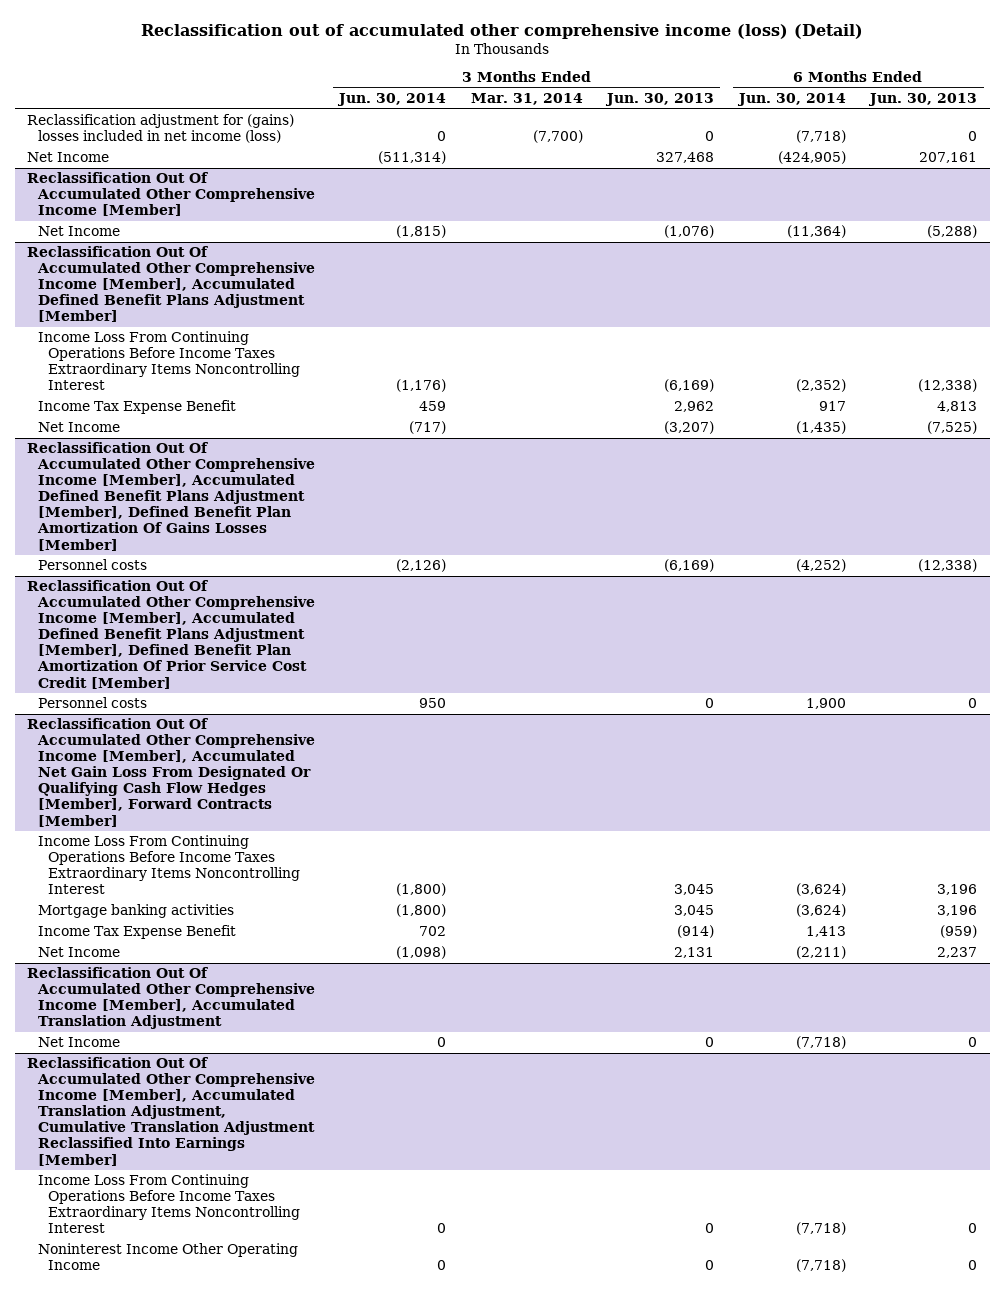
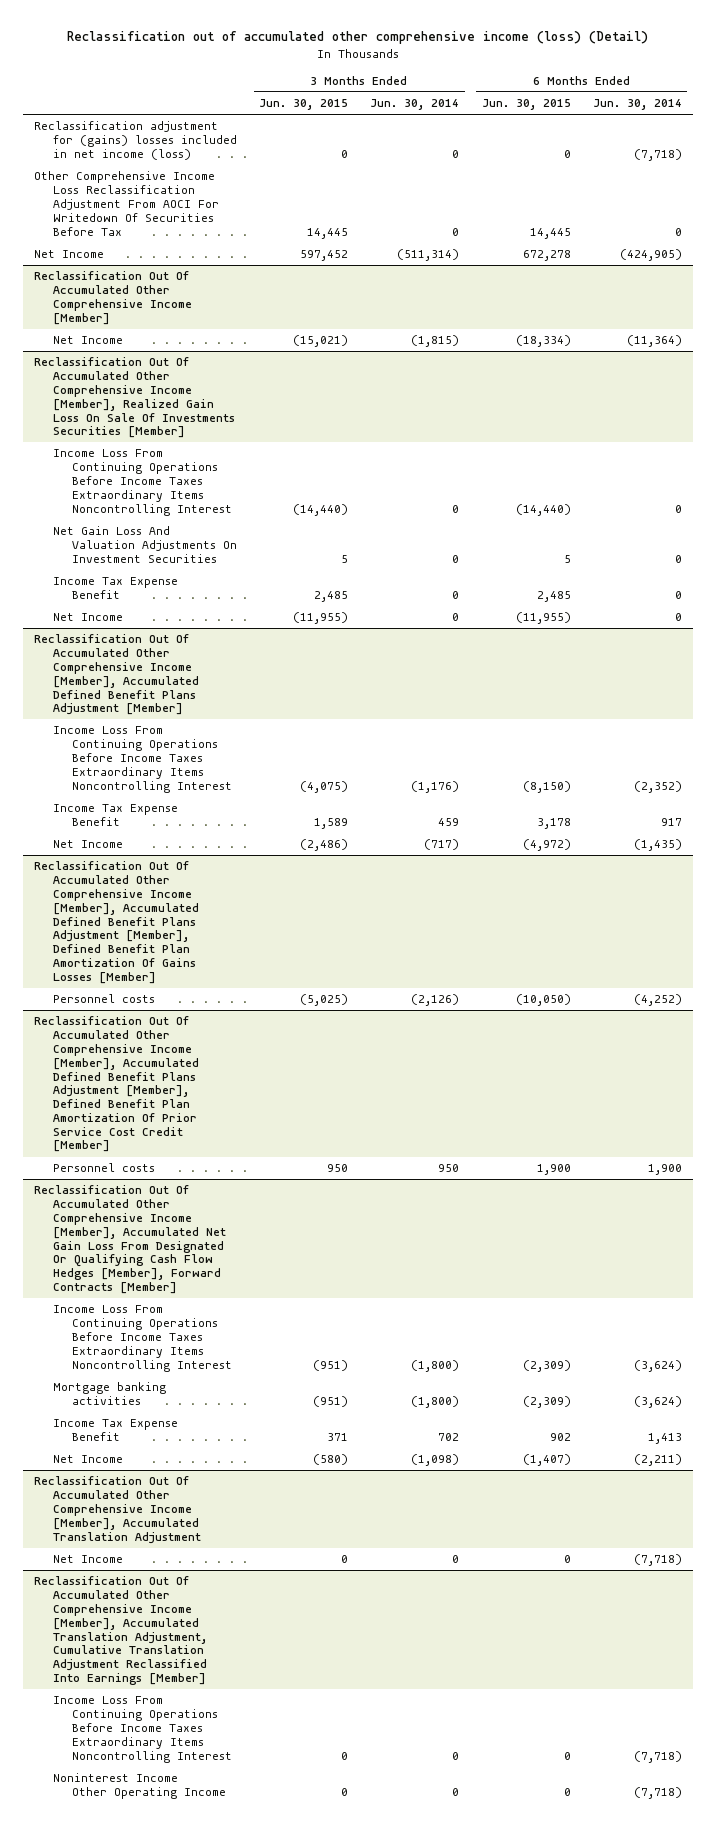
- | 3 Months Ended Jun. 30, 2014 | 3 Months Ended Mar. 31, 2014 | 3 Months Ended Jun. 30, 2013 | 6 Months Ended Jun. 30, 2014 | 6 Months Ended Jun. 30, 2013
+ | 3 Months Ended Jun. 30, 2015 | 3 Months Ended Jun. 30, 2014 | 6 Months Ended Jun. 30, 2015 | 6 Months Ended Jun. 30, 2014
+ Other Comprehensive Income Loss Reclassification Adjustment From AOCI For Writedown Of Securities Before Tax | 14,445 | 0 | 14,445 | 0
+ Reclassification Out Of Accumulated Other Comprehensive Income [Member], Realized Gain Loss On Sale Of Investments Securities [Member]
+ Income Loss From Continuing Operations Before Income Taxes Extraordinary Items Noncontrolling Interest | (14,440) | 0 | (14,440) | 0
+ Net Gain Loss And Valuation Adjustments On Investment Securities | 5 | 0 | 5 | 0
+ Income Tax Expense Benefit | 2,485 | 0 | 2,485 | 0
+ Net Income | (11,955) | 0 | (11,955) | 0

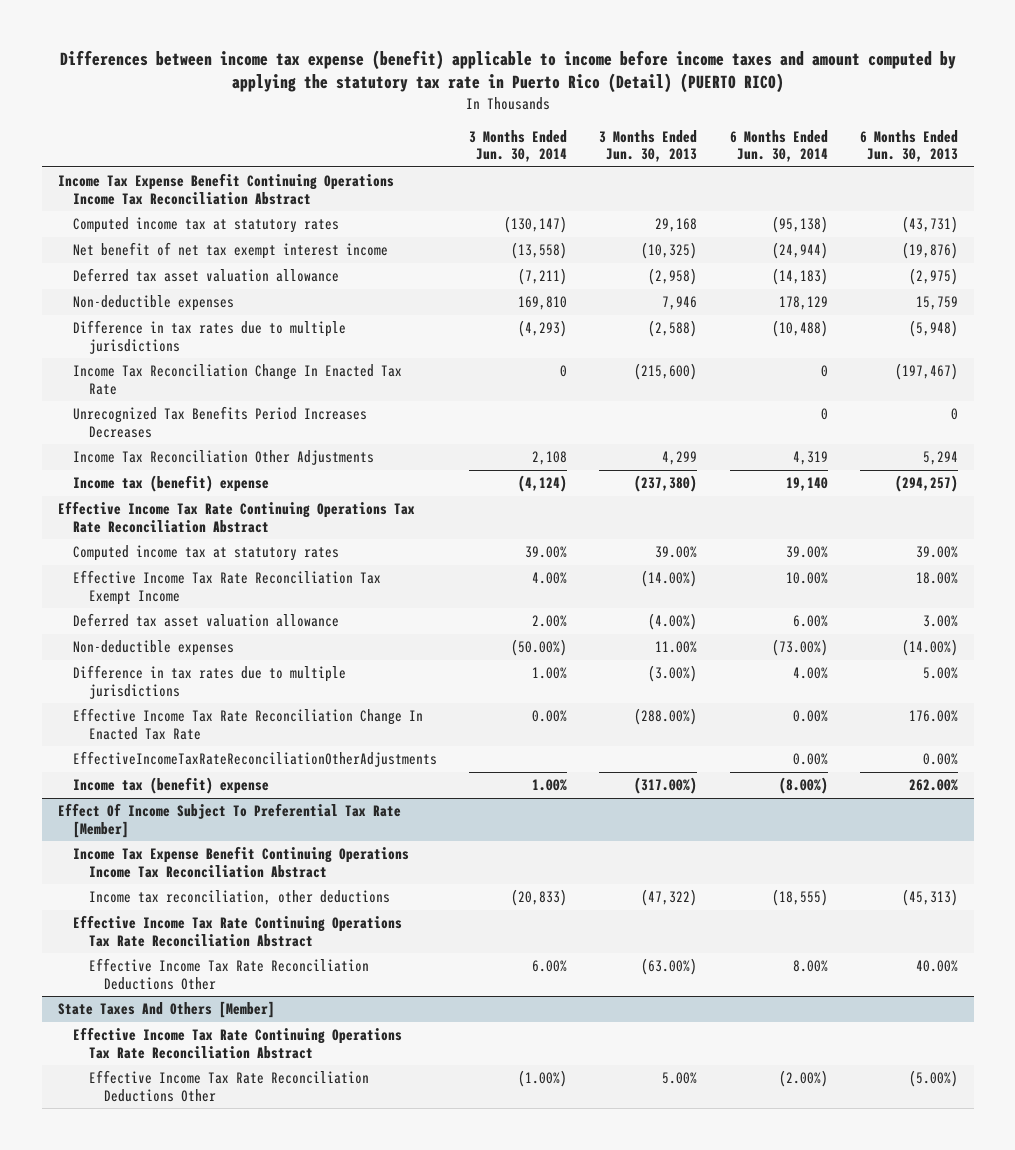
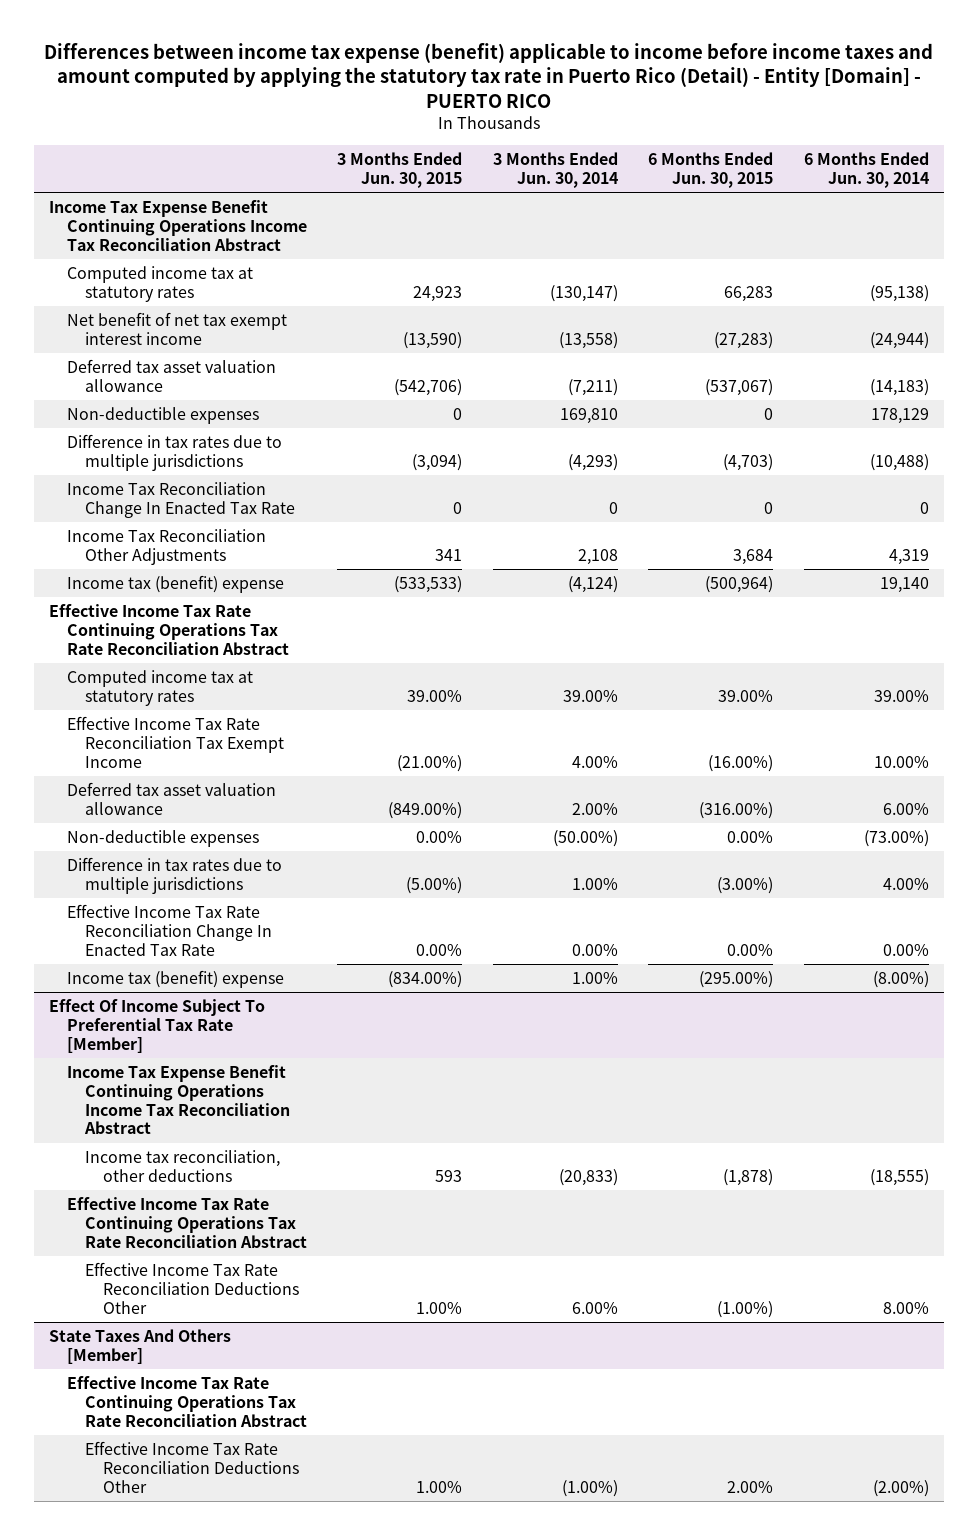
- Differences between income tax expense (benefit) applicable to income before income taxes and amount computed by applying the statutory tax rate in Puerto Rico (Detail) (PUERTO RICO)
+ Differences between income tax expense (benefit) applicable to income before income taxes and amount computed by applying the statutory tax rate in Puerto Rico (Detail) - Entity [Domain] - PUERTO RICO
- | 3 Months Ended Jun. 30, 2014 | 3 Months Ended Jun. 30, 2013 | 6 Months Ended Jun. 30, 2014 | 6 Months Ended Jun. 30, 2013
+ | 3 Months Ended Jun. 30, 2015 | 3 Months Ended Jun. 30, 2014 | 6 Months Ended Jun. 30, 2015 | 6 Months Ended Jun. 30, 2014
- Unrecognized Tax Benefits Period Increases Decreases | | | 0 | 0
- EffectiveIncomeTaxRateReconciliationOtherAdjustments | | | 0.00% | 0.00%

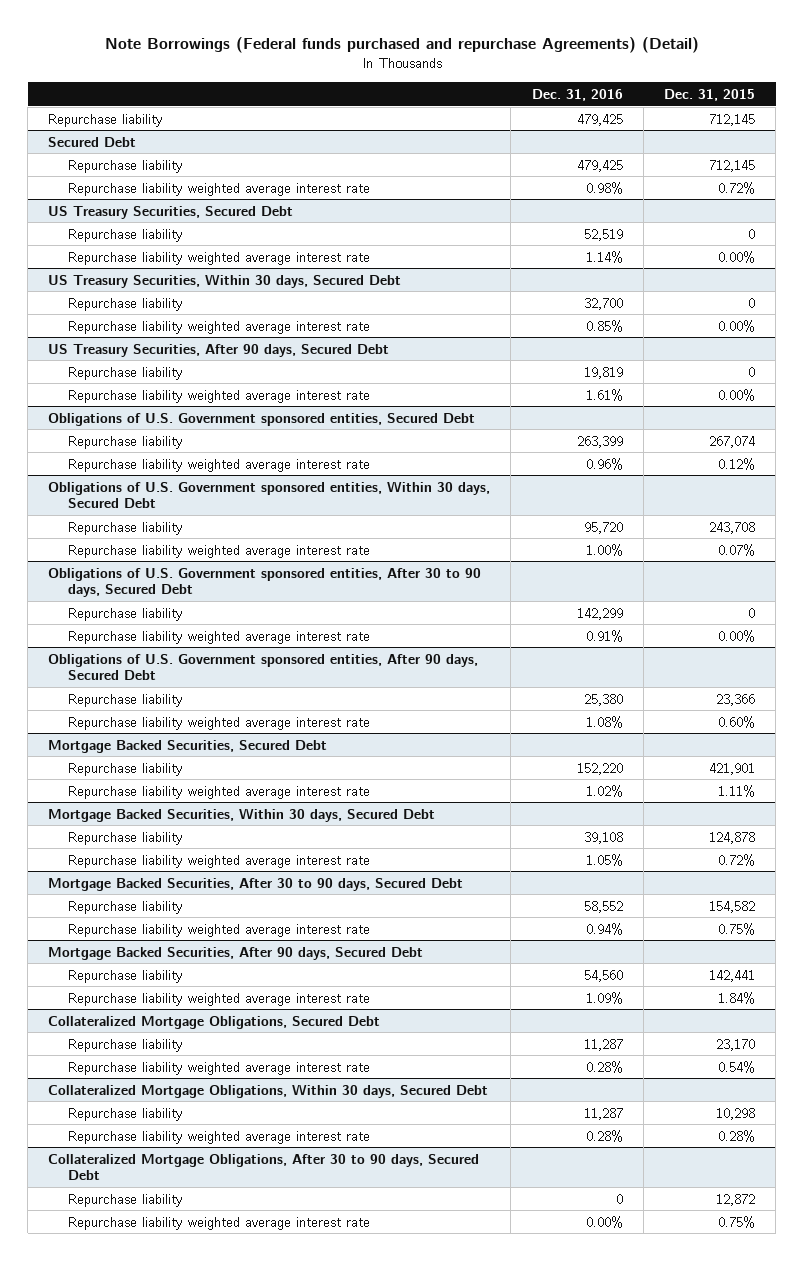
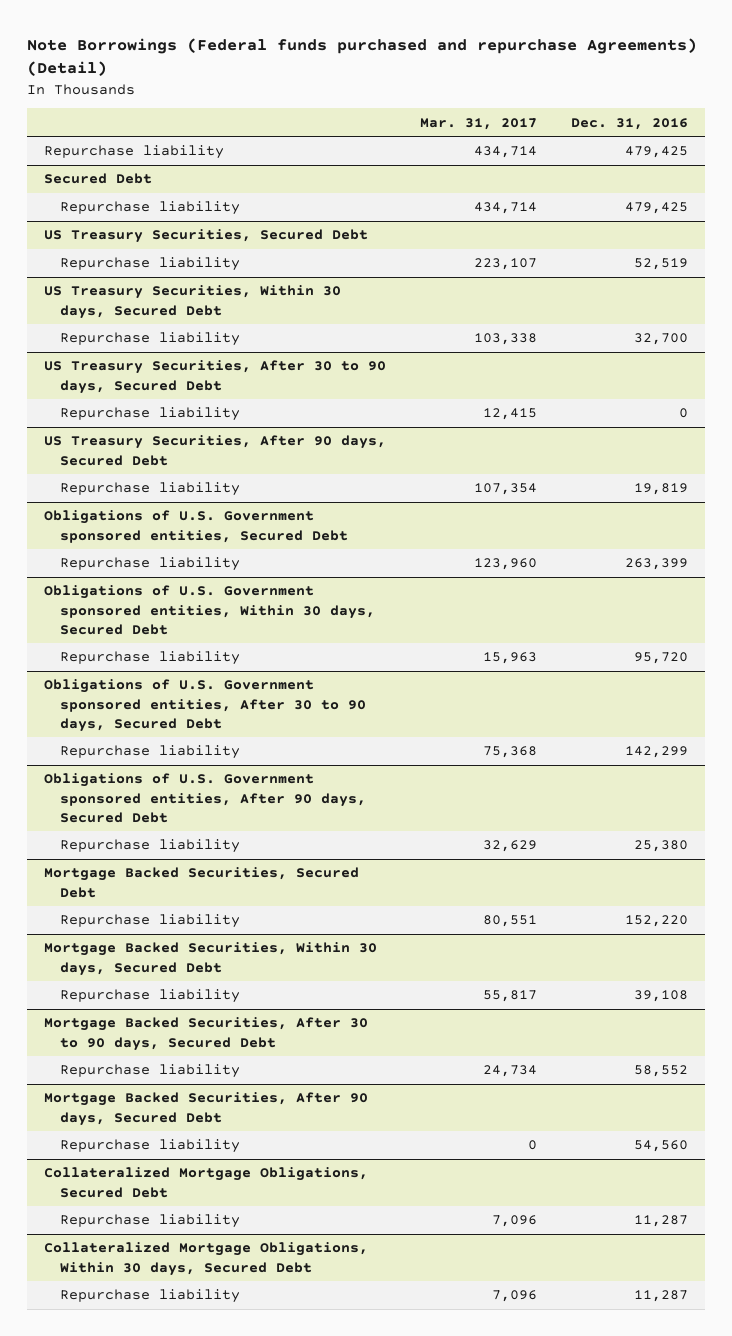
- | Dec. 31, 2016 | Dec. 31, 2015
+ | Mar. 31, 2017 | Dec. 31, 2016
@ Secured Debt
- Repurchase liability weighted average interest rate | 0.98% | 0.72%
@ US Treasury Securities, Secured Debt
- Repurchase liability weighted average interest rate | 1.14% | 0.00%
@ US Treasury Securities, Within 30 days, Secured Debt
- Repurchase liability weighted average interest rate | 0.85% | 0.00%
+ US Treasury Securities, After 30 to 90 days, Secured Debt
+ Repurchase liability | 12,415 | 0
@ US Treasury Securities, After 90 days, Secured Debt
- Repurchase liability weighted average interest rate | 1.61% | 0.00%
@ Obligations of U.S. Government sponsored entities, Secured Debt
- Repurchase liability weighted average interest rate | 0.96% | 0.12%
@ Obligations of U.S. Government sponsored entities, Within 30 days, Secured Debt
- Repurchase liability weighted average interest rate | 1.00% | 0.07%
@ Obligations of U.S. Government sponsored entities, After 30 to 90 days, Secured Debt
- Repurchase liability weighted average interest rate | 0.91% | 0.00%
@ Obligations of U.S. Government sponsored entities, After 90 days, Secured Debt
- Repurchase liability weighted average interest rate | 1.08% | 0.60%
@ Mortgage Backed Securities, Secured Debt
- Repurchase liability weighted average interest rate | 1.02% | 1.11%
@ Mortgage Backed Securities, Within 30 days, Secured Debt
- Repurchase liability weighted average interest rate | 1.05% | 0.72%
@ Mortgage Backed Securities, After 30 to 90 days, Secured Debt
- Repurchase liability weighted average interest rate | 0.94% | 0.75%
@ Mortgage Backed Securities, After 90 days, Secured Debt
- Repurchase liability weighted average interest rate | 1.09% | 1.84%
@ Collateralized Mortgage Obligations, Secured Debt
- Repurchase liability weighted average interest rate | 0.28% | 0.54%
@ Collateralized Mortgage Obligations, Within 30 days, Secured Debt
- Repurchase liability weighted average interest rate | 0.28% | 0.28%
- Collateralized Mortgage Obligations, After 30 to 90 days, Secured Debt
- Repurchase liability | 0 | 12,872
- Repurchase liability weighted average interest rate | 0.00% | 0.75%

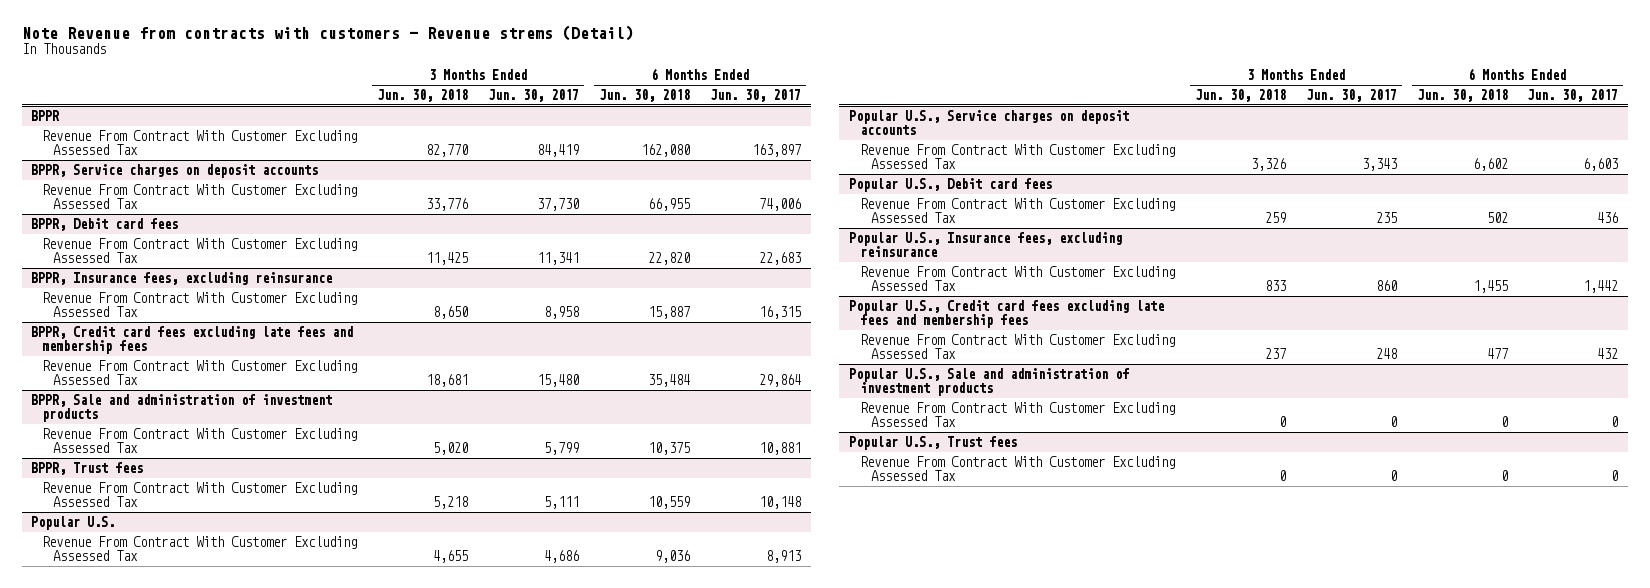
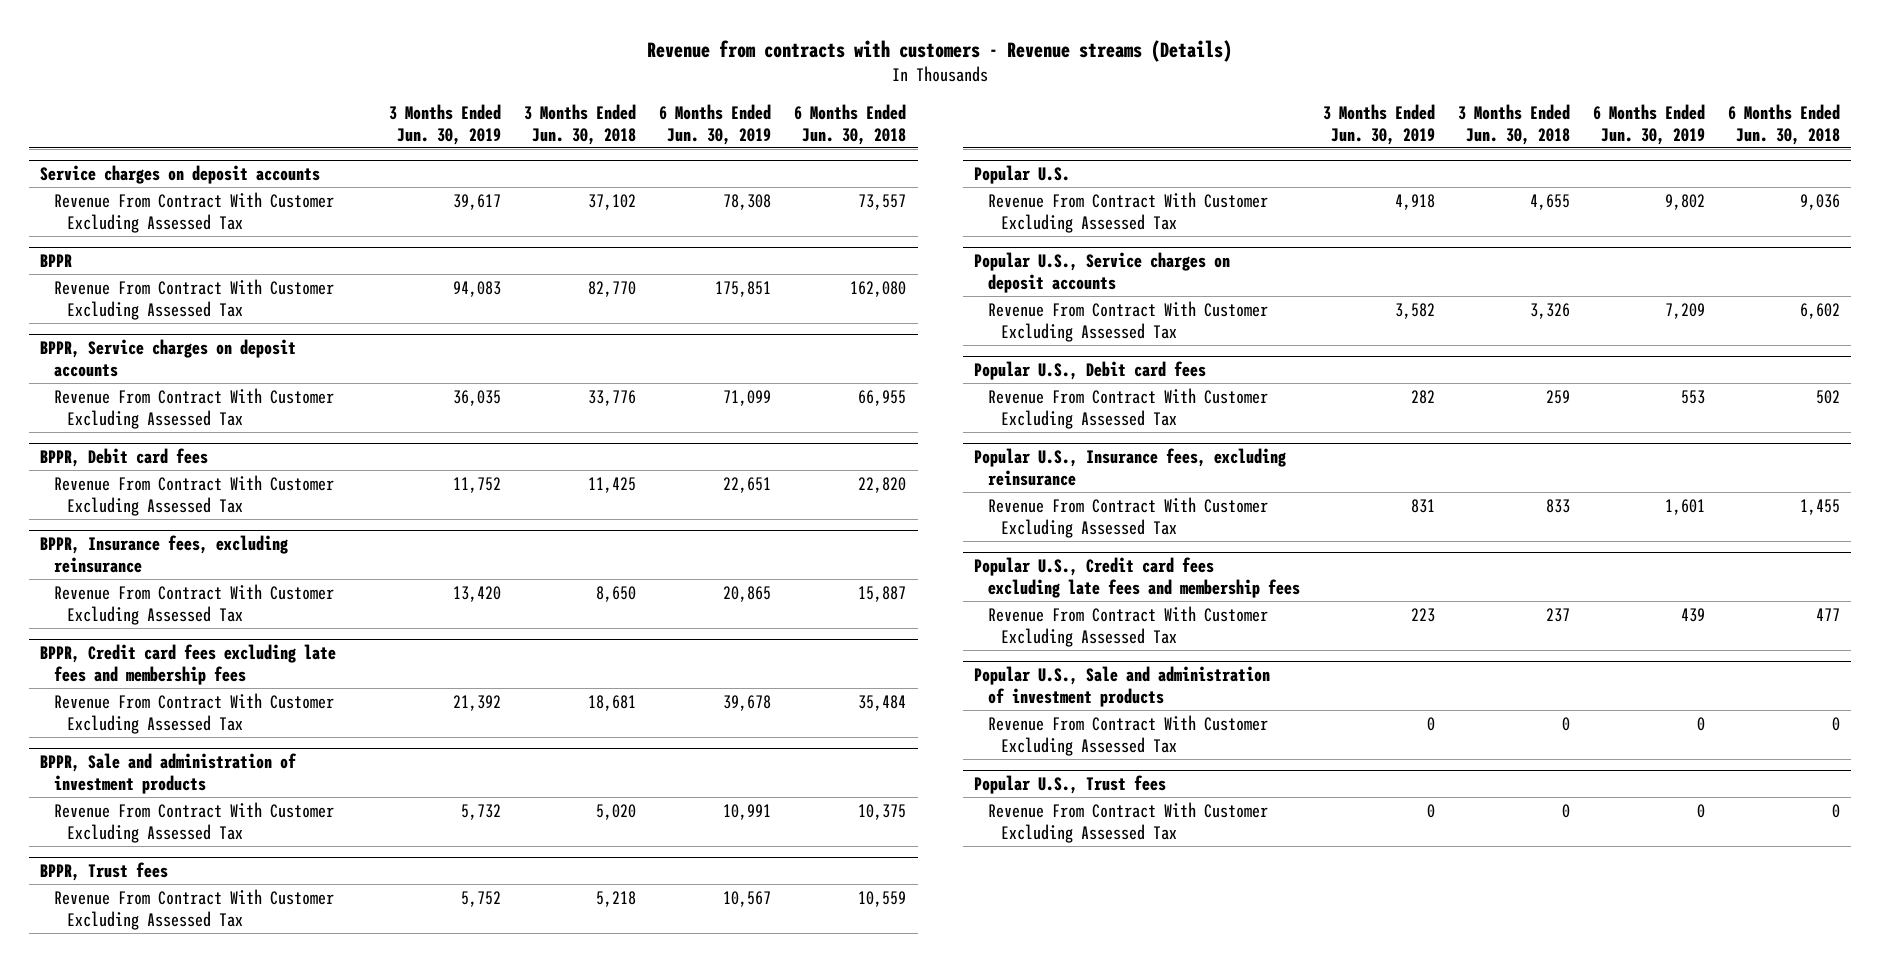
- Note Revenue from contracts with customers - Revenue strems (Detail)
+ Revenue from contracts with customers - Revenue streams (Details)
- | 3 Months Ended Jun. 30, 2018 | 3 Months Ended Jun. 30, 2017 | 6 Months Ended Jun. 30, 2018 | 6 Months Ended Jun. 30, 2017
+ | 3 Months Ended Jun. 30, 2019 | 3 Months Ended Jun. 30, 2018 | 6 Months Ended Jun. 30, 2019 | 6 Months Ended Jun. 30, 2018
+ Service charges on deposit accounts
+ Revenue From Contract With Customer Excluding Assessed Tax | 39,617 | 37,102 | 78,308 | 73,557

